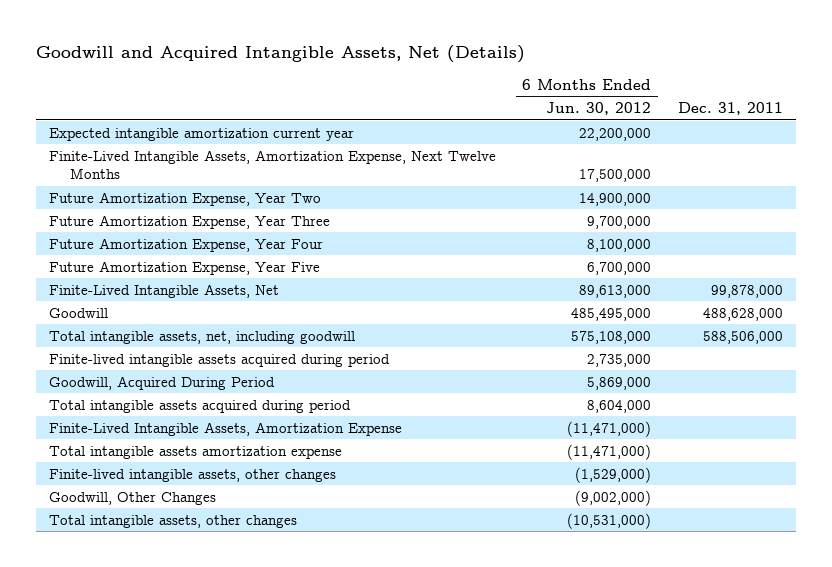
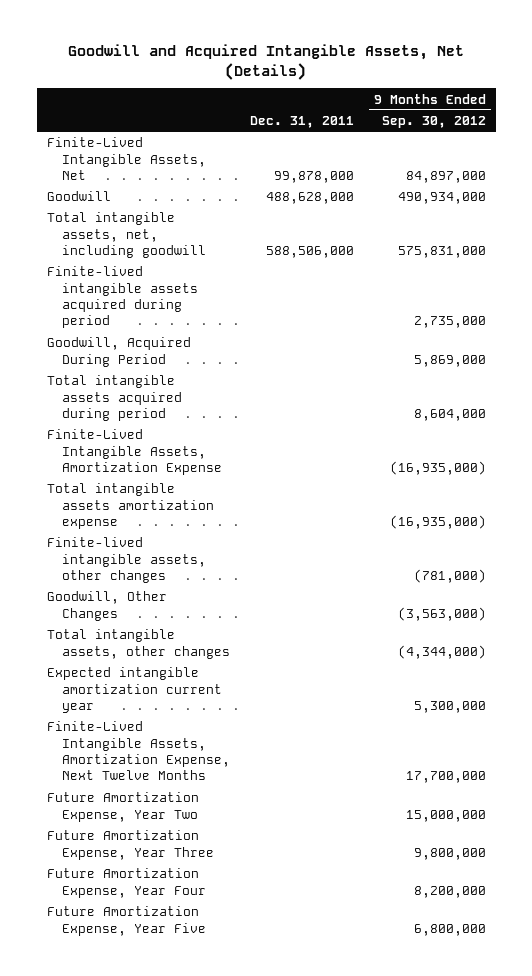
- | 6 Months Ended Jun. 30, 2012 | Dec. 31, 2011
+ | Dec. 31, 2011 | 9 Months Ended Sep. 30, 2012
moved down: Expected intangible amortization current year | | 5,300,000
moved down: Finite-Lived Intangible Assets, Amortization Expense, Next Twelve Months | | 17,700,000
moved down: Future Amortization Expense, Year Two | | 15,000,000
moved down: Future Amortization Expense, Year Three | | 9,800,000
moved down: Future Amortization Expense, Year Four | | 8,200,000
moved down: Future Amortization Expense, Year Five | | 6,800,000

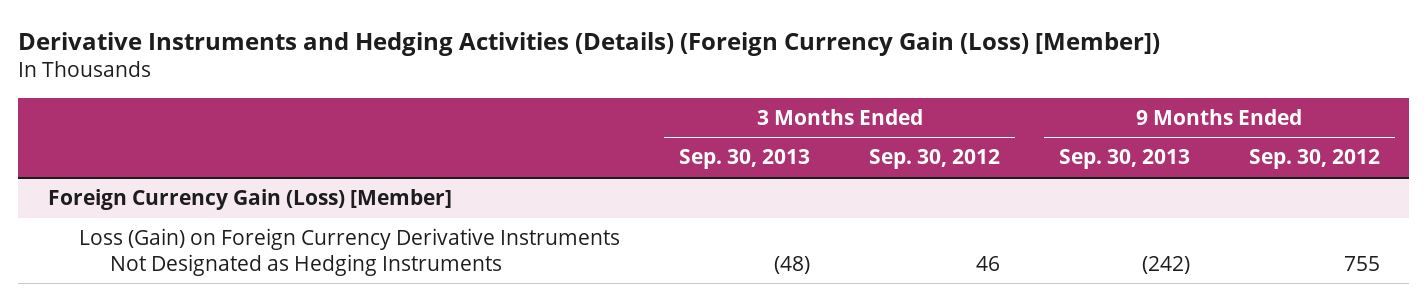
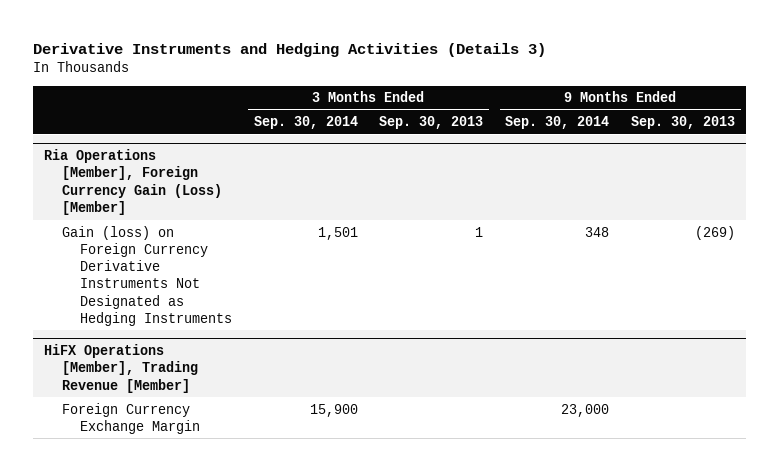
- Derivative Instruments and Hedging Activities (Details) (Foreign Currency Gain (Loss) [Member])
+ Derivative Instruments and Hedging Activities (Details 3)
- | 3 Months Ended Sep. 30, 2013 | 3 Months Ended Sep. 30, 2012 | 9 Months Ended Sep. 30, 2013 | 9 Months Ended Sep. 30, 2012
+ | 3 Months Ended Sep. 30, 2014 | 3 Months Ended Sep. 30, 2013 | 9 Months Ended Sep. 30, 2014 | 9 Months Ended Sep. 30, 2013
- Foreign Currency Gain (Loss) [Member]
- Loss (Gain) on Foreign Currency Derivative Instruments Not Designated as Hedging Instruments | (48) | 46 | (242) | 755
+ Ria Operations [Member], Foreign Currency Gain (Loss) [Member]
+ Gain (loss) on Foreign Currency Derivative Instruments Not Designated as Hedging Instruments | 1,501 | 1 | 348 | (269)
+ HiFX Operations [Member], Trading Revenue [Member]
+ Foreign Currency Exchange Margin | 15,900 | | 23,000 |

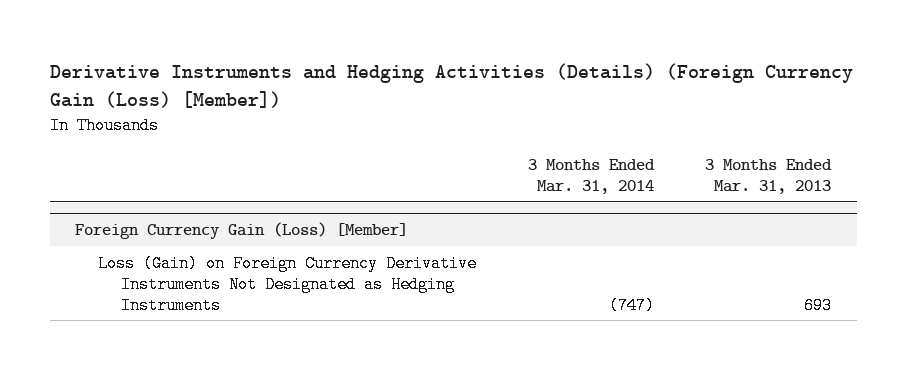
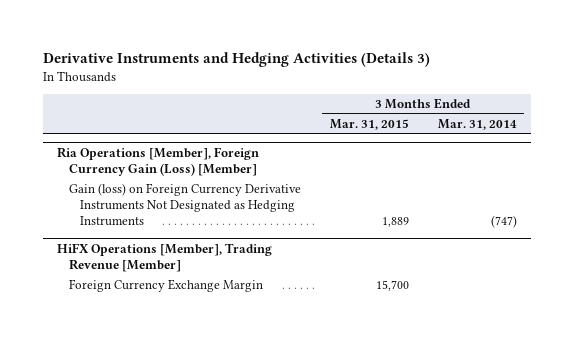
- Derivative Instruments and Hedging Activities (Details) (Foreign Currency Gain (Loss) [Member])
+ Derivative Instruments and Hedging Activities (Details 3)
- | 3 Months Ended Mar. 31, 2014 | 3 Months Ended Mar. 31, 2013
+ | 3 Months Ended Mar. 31, 2015 | 3 Months Ended Mar. 31, 2014
- Foreign Currency Gain (Loss) [Member]
- Loss (Gain) on Foreign Currency Derivative Instruments Not Designated as Hedging Instruments | (747) | 693
+ Ria Operations [Member], Foreign Currency Gain (Loss) [Member]
+ Gain (loss) on Foreign Currency Derivative Instruments Not Designated as Hedging Instruments | 1,889 | (747)
+ HiFX Operations [Member], Trading Revenue [Member]
+ Foreign Currency Exchange Margin | 15,700 |

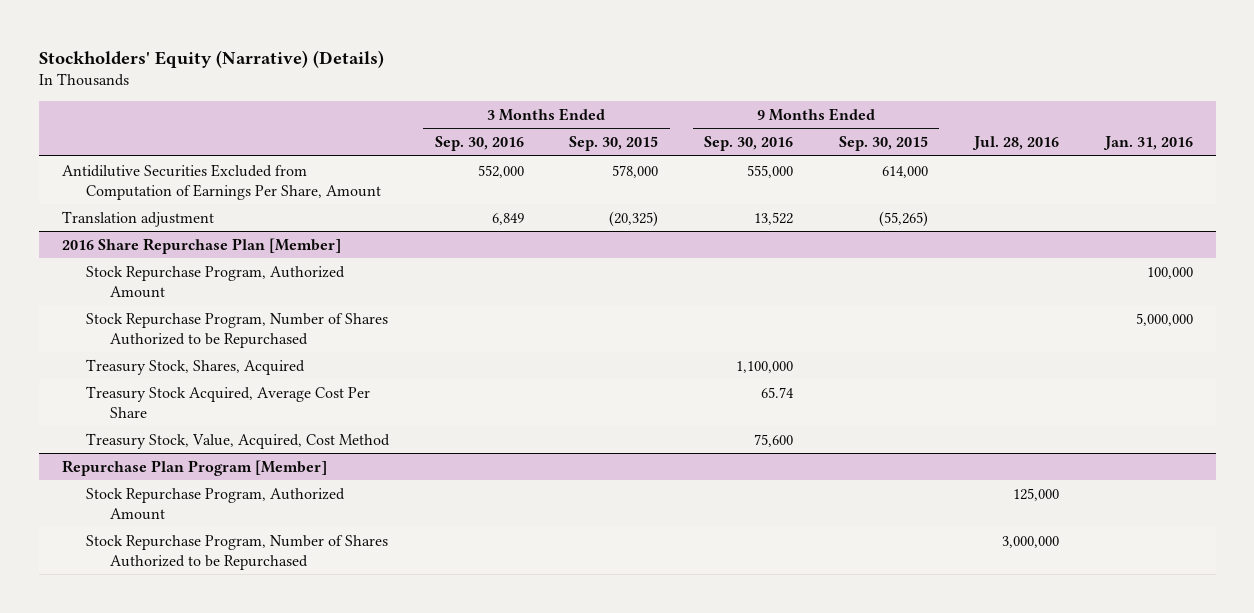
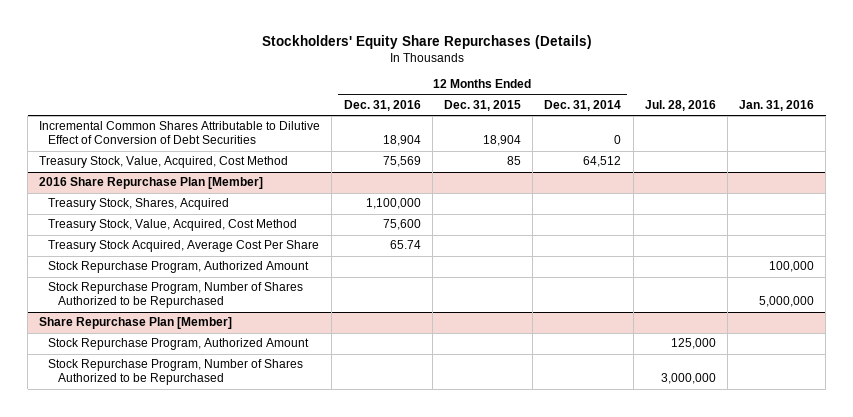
- Stockholders' Equity (Narrative) (Details)
+ Stockholders' Equity Share Repurchases (Details)
- | 3 Months Ended Sep. 30, 2016 | 3 Months Ended Sep. 30, 2015 | 9 Months Ended Sep. 30, 2016 | 9 Months Ended Sep. 30, 2015 | Jul. 28, 2016 | Jan. 31, 2016
+ | 12 Months Ended Dec. 31, 2016 | 12 Months Ended Dec. 31, 2015 | 12 Months Ended Dec. 31, 2014 | Jul. 28, 2016 | Jan. 31, 2016
- Antidilutive Securities Excluded from Computation of Earnings Per Share, Amount | 552,000 | 578,000 | 555,000 | 614,000 | |
- Translation adjustment | 6,849 | (20,325) | 13,522 | (55,265) | |
+ Incremental Common Shares Attributable to Dilutive Effect of Conversion of Debt Securities | 18,904 | 18,904 | 0 | |
+ Treasury Stock, Value, Acquired, Cost Method | 75,569 | 85 | 64,512 | |
- Repurchase Plan Program [Member]
@ 2016 Share Repurchase Plan [Member]
moved down: Treasury Stock Acquired, Average Cost Per Share | 65.74 | | | |
moved down: Stock Repurchase Program, Authorized Amount | | | | | 100,000
moved down: Stock Repurchase Program, Number of Shares Authorized to be Repurchased | | | | | 5,000,000
+ Share Repurchase Plan [Member]

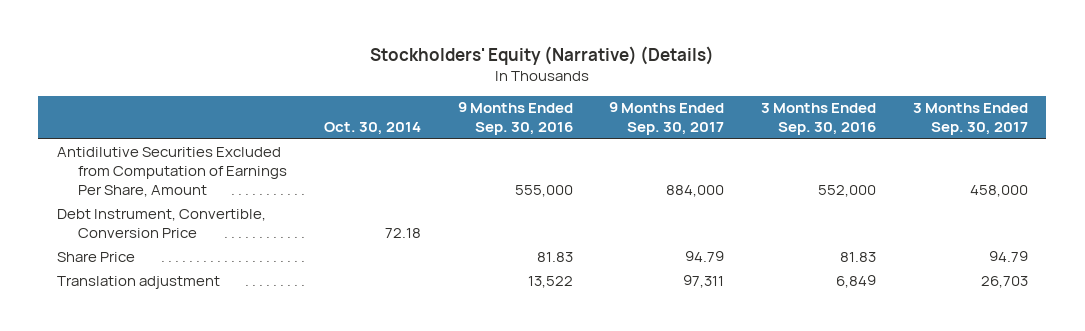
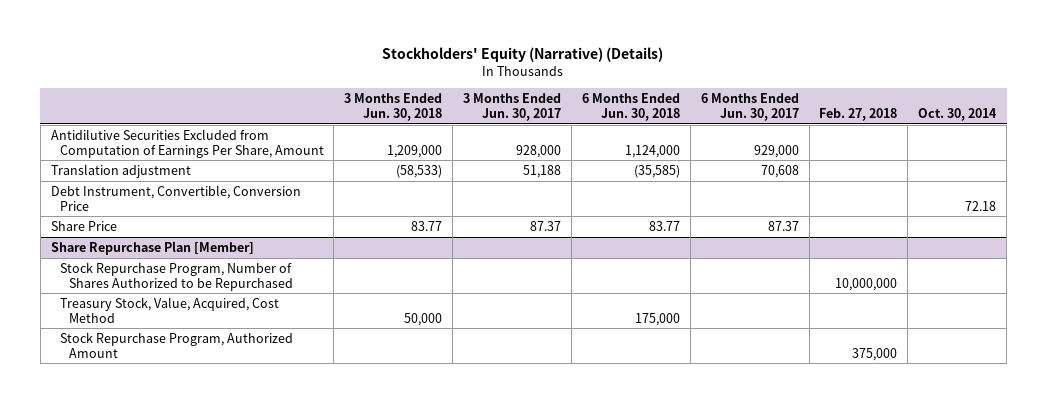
- | Oct. 30, 2014 | 9 Months Ended Sep. 30, 2016 | 9 Months Ended Sep. 30, 2017 | 3 Months Ended Sep. 30, 2016 | 3 Months Ended Sep. 30, 2017
+ | 3 Months Ended Jun. 30, 2018 | 3 Months Ended Jun. 30, 2017 | 6 Months Ended Jun. 30, 2018 | 6 Months Ended Jun. 30, 2017 | Feb. 27, 2018 | Oct. 30, 2014
moved up: Translation adjustment | (58,533) | 51,188 | (35,585) | 70,608 | |
+ Share Repurchase Plan [Member]
+ Stock Repurchase Program, Number of Shares Authorized to be Repurchased | | | | | 10,000,000 |
+ Treasury Stock, Value, Acquired, Cost Method | 50,000 | | 175,000 | | |
+ Stock Repurchase Program, Authorized Amount | | | | | 375,000 |

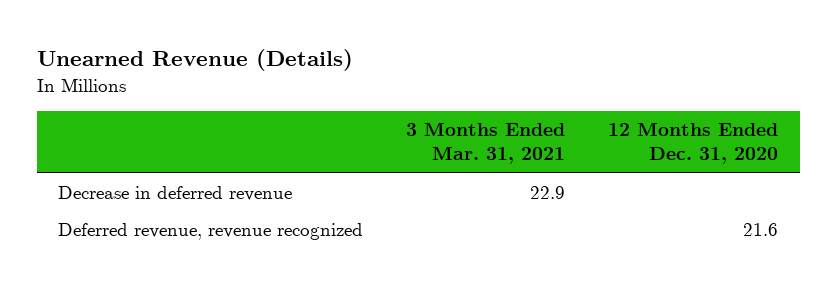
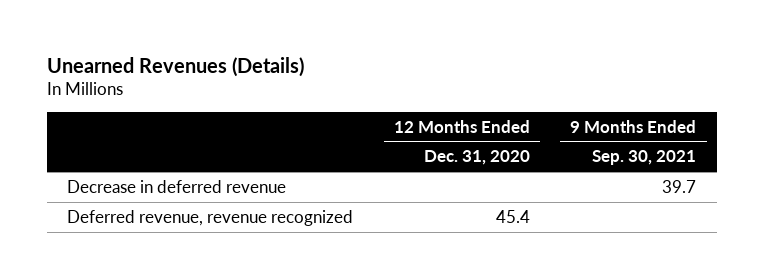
- Unearned Revenue (Details)
+ Unearned Revenues (Details)
- | 3 Months Ended Mar. 31, 2021 | 12 Months Ended Dec. 31, 2020
+ | 12 Months Ended Dec. 31, 2020 | 9 Months Ended Sep. 30, 2021
- Deferred revenue, revenue recognized | | 21.6
+ Deferred revenue, revenue recognized | 45.4 |

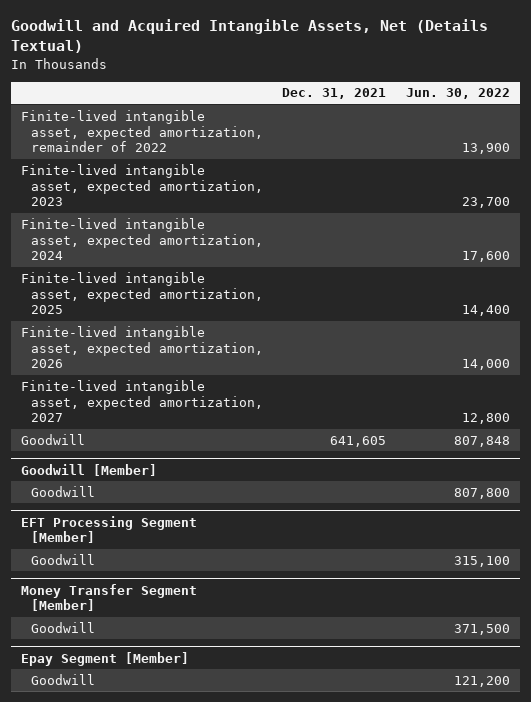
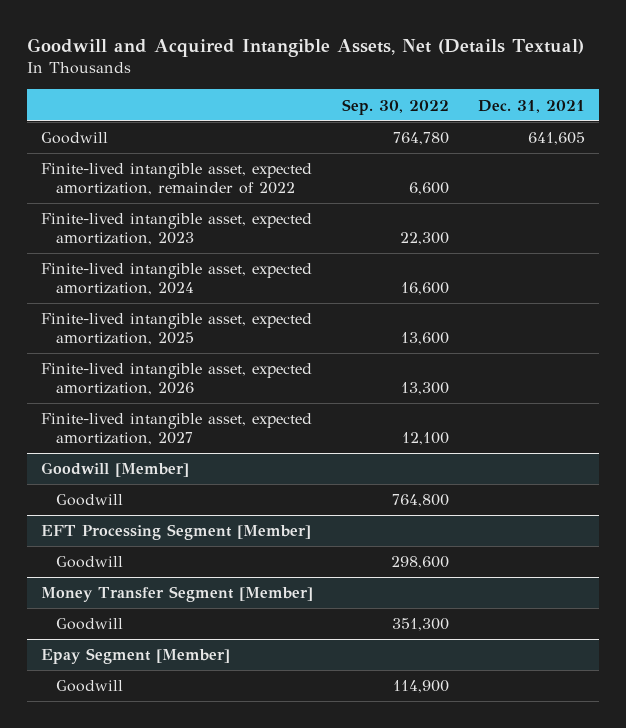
- | Dec. 31, 2021 | Jun. 30, 2022
+ | Sep. 30, 2022 | Dec. 31, 2021
moved up: Goodwill | 764,780 | 641,605

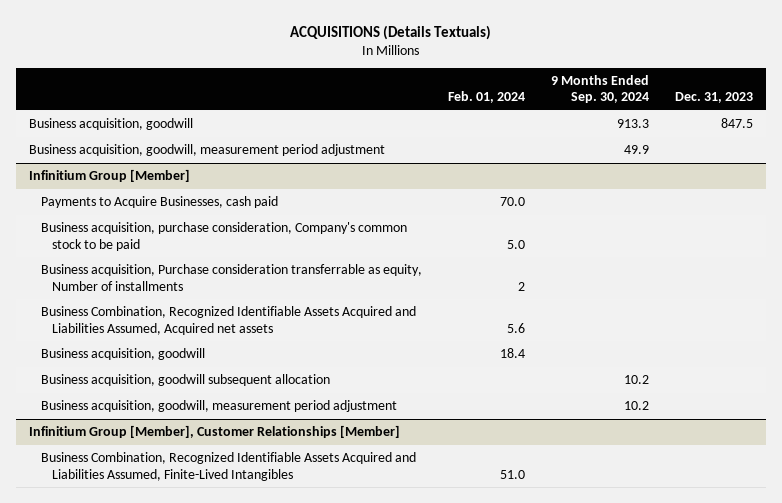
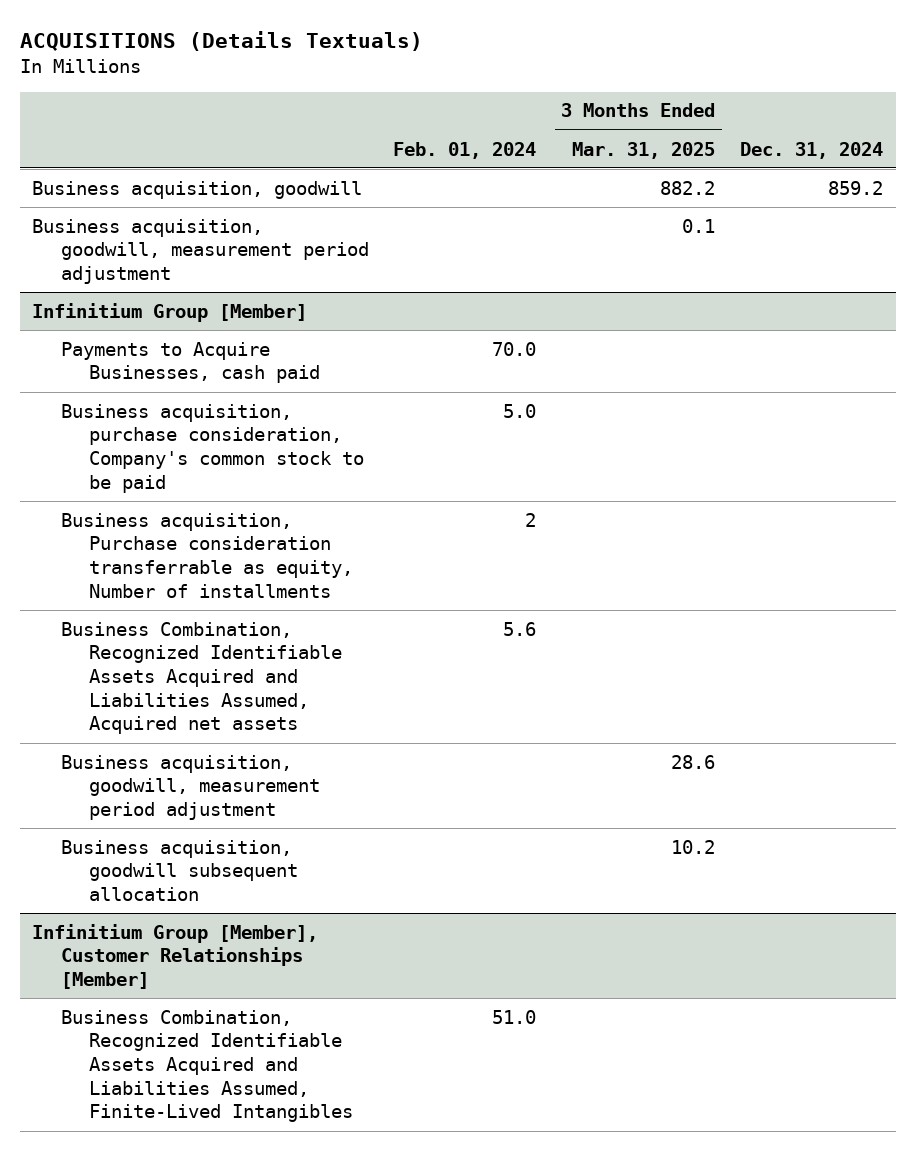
- | Feb. 01, 2024 | 9 Months Ended Sep. 30, 2024 | Dec. 31, 2023
+ | Feb. 01, 2024 | 3 Months Ended Mar. 31, 2025 | Dec. 31, 2024
@ Infinitium Group [Member]
- Business acquisition, goodwill | 18.4 | |
moved down: Business acquisition, goodwill subsequent allocation | | 10.2 |

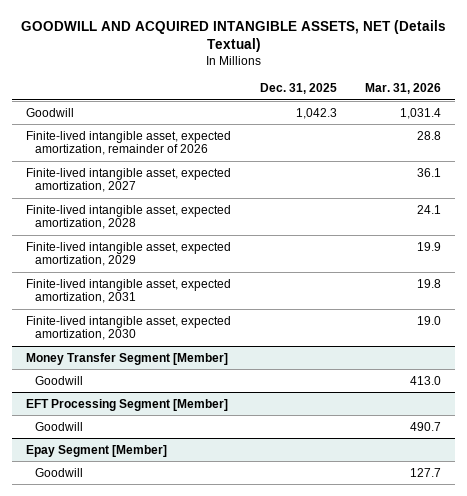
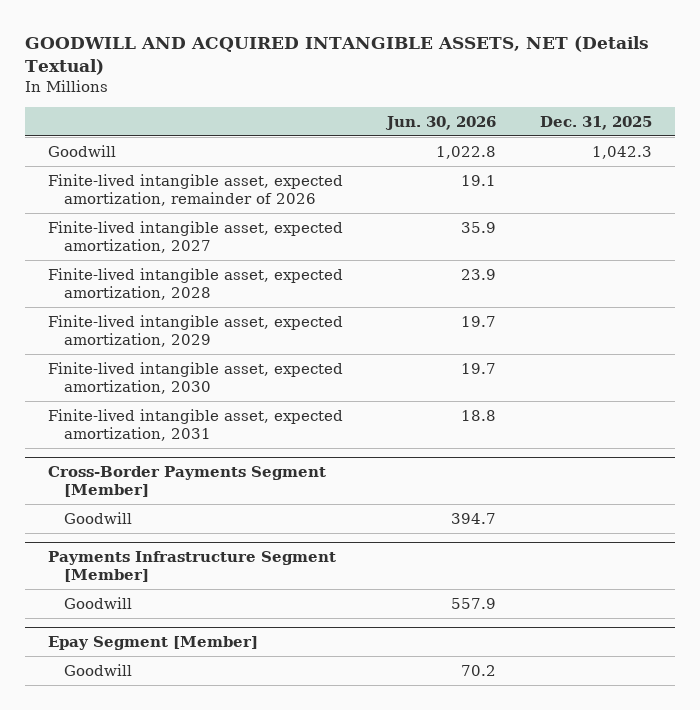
- | Dec. 31, 2025 | Mar. 31, 2026
+ | Jun. 30, 2026 | Dec. 31, 2025
- Money Transfer Segment [Member]
- Goodwill | | 413.0
- EFT Processing Segment [Member]
- Goodwill | | 490.7
moved down: Finite-lived intangible asset, expected amortization, 2031 | 18.8 |
+ Cross-Border Payments Segment [Member]
+ Goodwill | 394.7 |
+ Payments Infrastructure Segment [Member]
+ Goodwill | 557.9 |

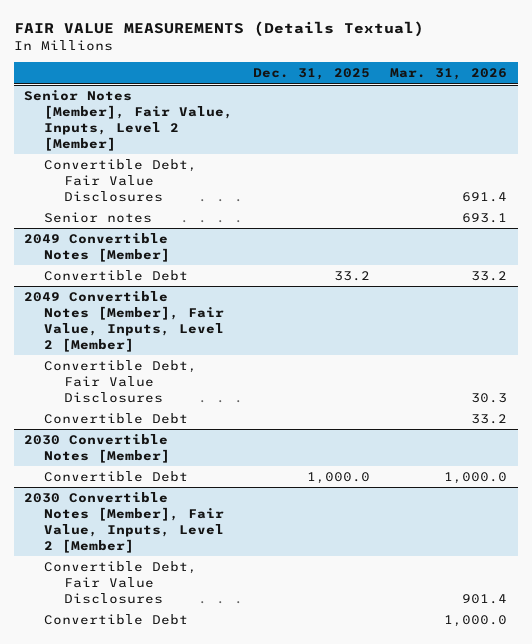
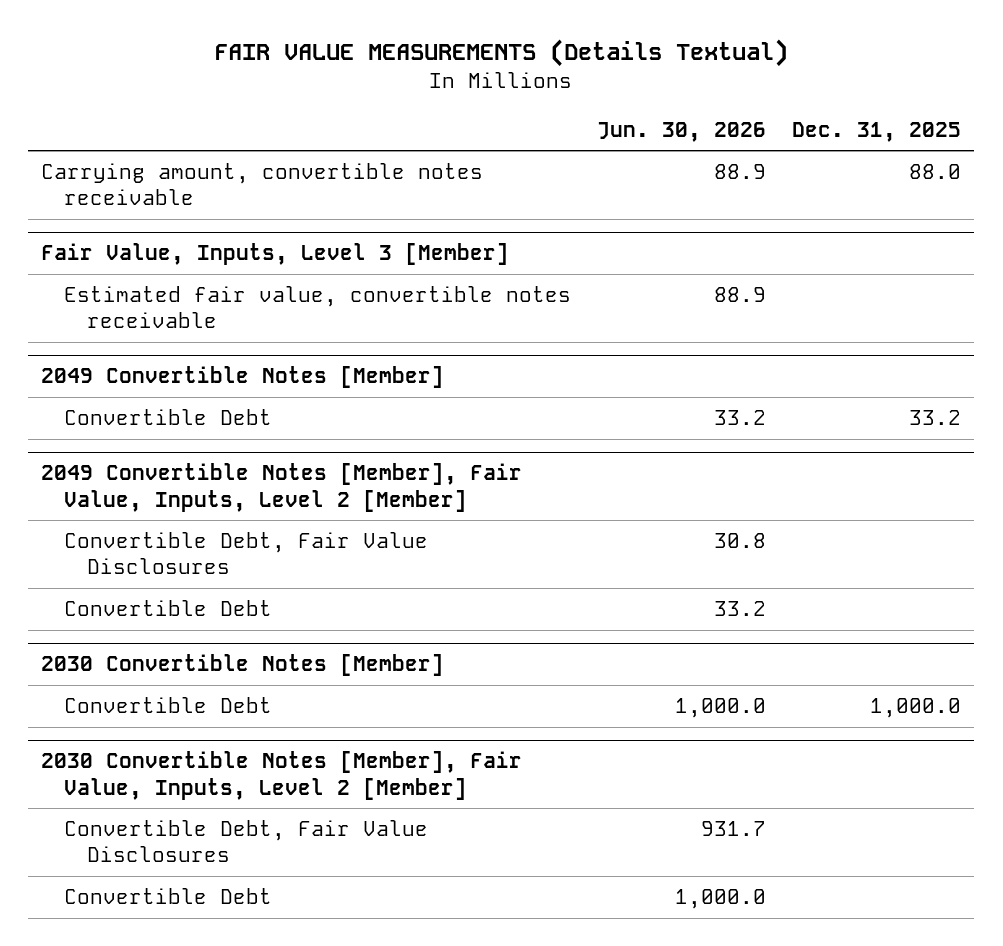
- | Dec. 31, 2025 | Mar. 31, 2026
+ | Jun. 30, 2026 | Dec. 31, 2025
- Senior Notes [Member], Fair Value, Inputs, Level 2 [Member]
- Convertible Debt, Fair Value Disclosures | | 691.4
- Senior notes | | 693.1
+ Carrying amount, convertible notes receivable | 88.9 | 88.0
+ Fair Value, Inputs, Level 3 [Member]
+ Estimated fair value, convertible notes receivable | 88.9 |

